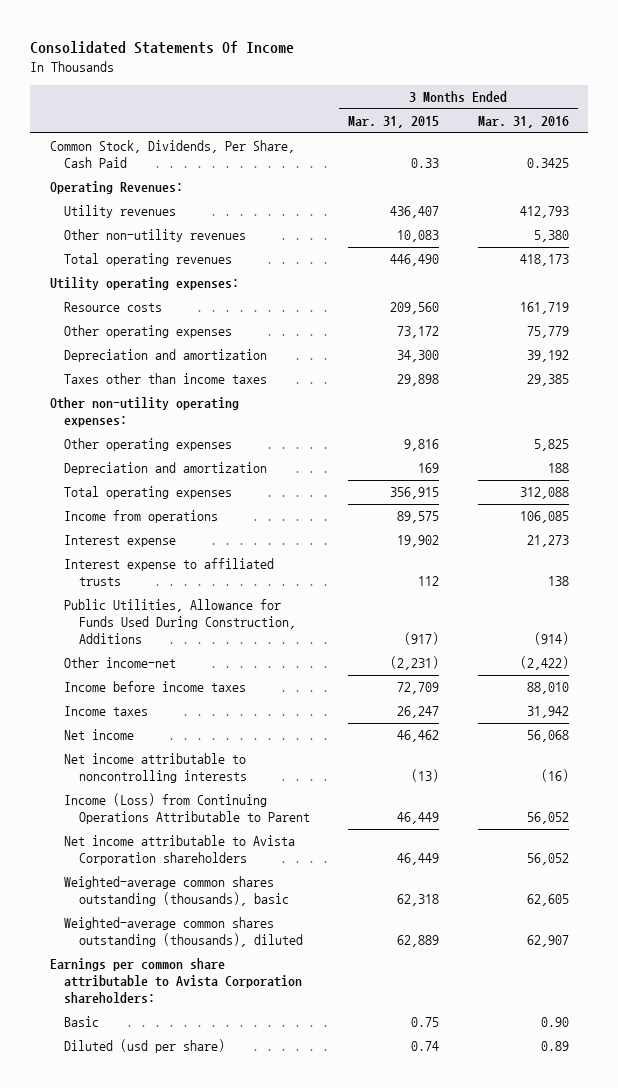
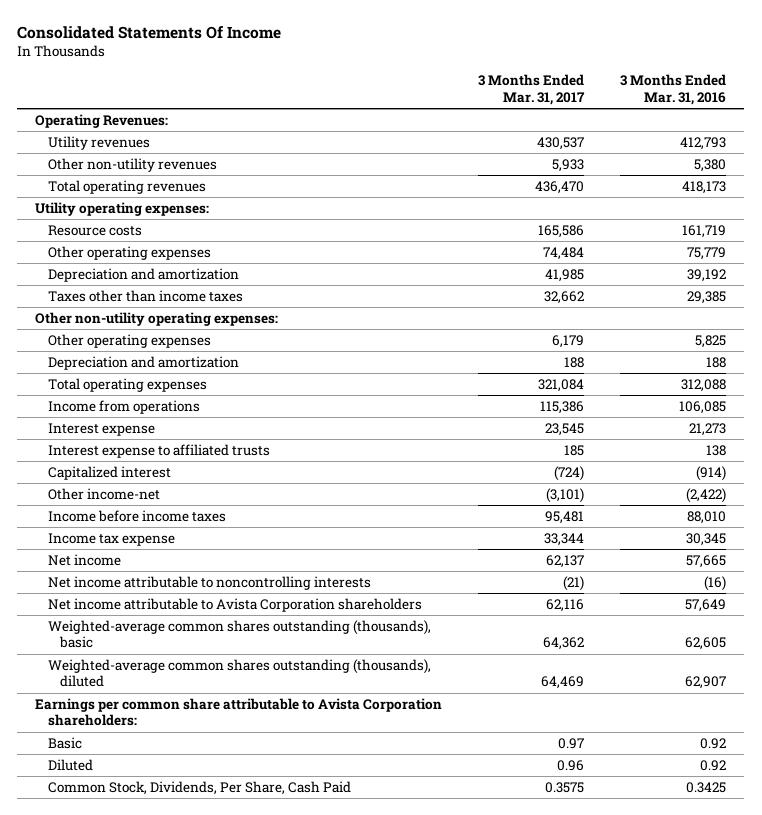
- | 3 Months Ended Mar. 31, 2015 | 3 Months Ended Mar. 31, 2016
+ | 3 Months Ended Mar. 31, 2017 | 3 Months Ended Mar. 31, 2016
- Public Utilities, Allowance for Funds Used During Construction, Additions | (917) | (914)
+ Capitalized interest | (724) | (914)
- Income taxes | 26,247 | 31,942
- Net income | 46,462 | 56,068
+ Income tax expense | 33,344 | 30,345
+ Net income | 62,137 | 57,665
- Income (Loss) from Continuing Operations Attributable to Parent | 46,449 | 56,052
- Net income attributable to Avista Corporation shareholders | 46,449 | 56,052
+ Net income attributable to Avista Corporation shareholders | 62,116 | 57,649
- Basic | 0.75 | 0.90
- Diluted (usd per share) | 0.74 | 0.89
+ Basic | 0.97 | 0.92
+ Diluted | 0.96 | 0.92
moved down: Common Stock, Dividends, Per Share, Cash Paid | 0.3575 | 0.3425

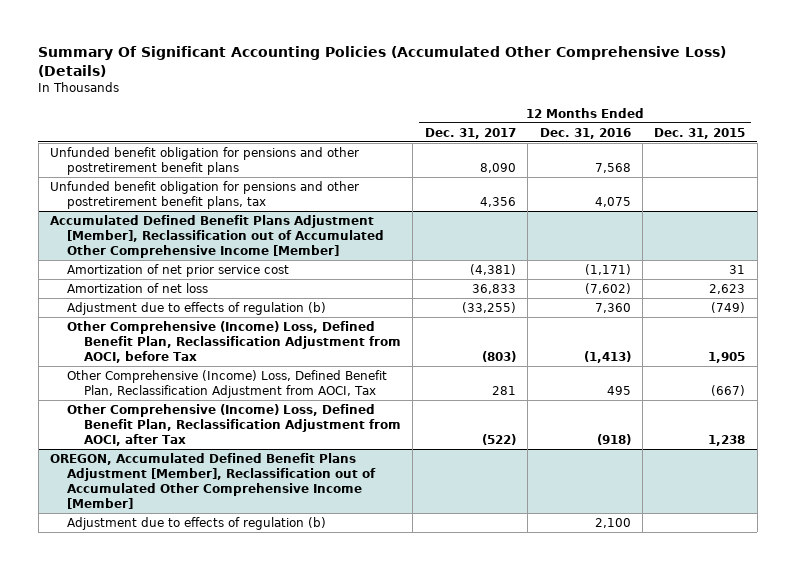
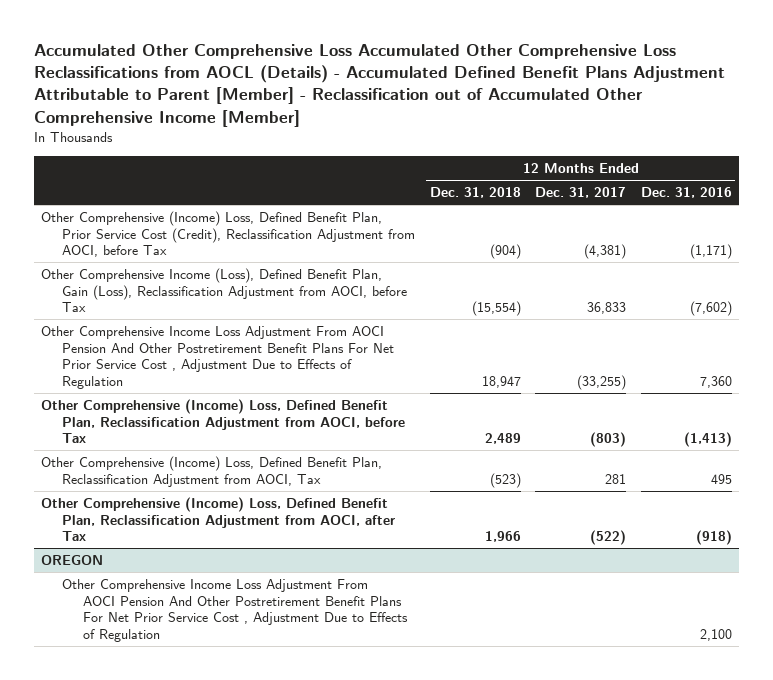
- Summary Of Significant Accounting Policies (Accumulated Other Comprehensive Loss) (Details)
+ Accumulated Other Comprehensive Loss Accumulated Other Comprehensive Loss Reclassifications from AOCL (Details) - Accumulated Defined Benefit Plans Adjustment Attributable to Parent [Member] - Reclassification out of Accumulated Other Comprehensive Income [Member]
- | 12 Months Ended Dec. 31, 2017 | 12 Months Ended Dec. 31, 2016 | 12 Months Ended Dec. 31, 2015
+ | 12 Months Ended Dec. 31, 2018 | 12 Months Ended Dec. 31, 2017 | 12 Months Ended Dec. 31, 2016
- Unfunded benefit obligation for pensions and other postretirement benefit plans | 8,090 | 7,568 |
- Unfunded benefit obligation for pensions and other postretirement benefit plans, tax | 4,356 | 4,075 |
- Accumulated Defined Benefit Plans Adjustment [Member], Reclassification out of Accumulated Other Comprehensive Income [Member]
- Amortization of net prior service cost | (4,381) | (1,171) | 31
- Amortization of net loss | 36,833 | (7,602) | 2,623
- Adjustment due to effects of regulation (b) | (33,255) | 7,360 | (749)
+ Other Comprehensive (Income) Loss, Defined Benefit Plan, Prior Service Cost (Credit), Reclassification Adjustment from AOCI, before Tax | (904) | (4,381) | (1,171)
+ Other Comprehensive Income (Loss), Defined Benefit Plan, Gain (Loss), Reclassification Adjustment from AOCI, before Tax | (15,554) | 36,833 | (7,602)
+ Other Comprehensive Income Loss Adjustment From AOCI Pension And Other Postretirement Benefit Plans For Net Prior Service Cost , Adjustment Due to Effects of Regulation | 18,947 | (33,255) | 7,360
- OREGON, Accumulated Defined Benefit Plans Adjustment [Member], Reclassification out of Accumulated Other Comprehensive Income [Member]
- Adjustment due to effects of regulation (b) | | 2,100 |
+ OREGON
+ Other Comprehensive Income Loss Adjustment From AOCI Pension And Other Postretirement Benefit Plans For Net Prior Service Cost , Adjustment Due to Effects of Regulation | | | 2,100

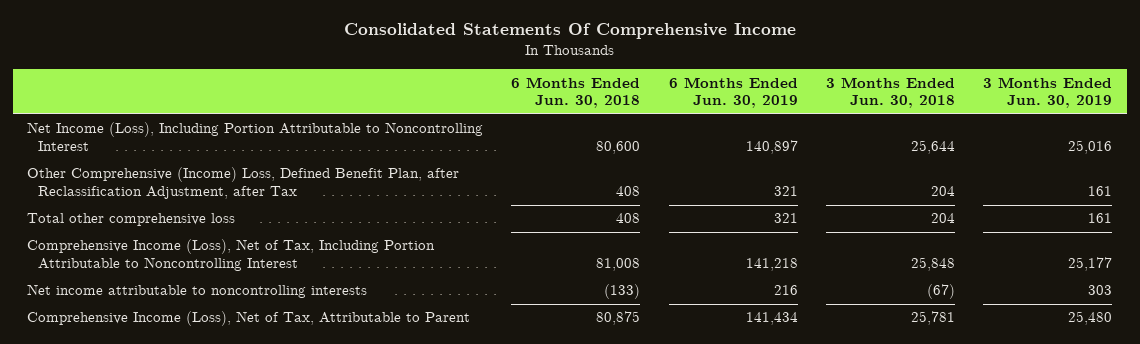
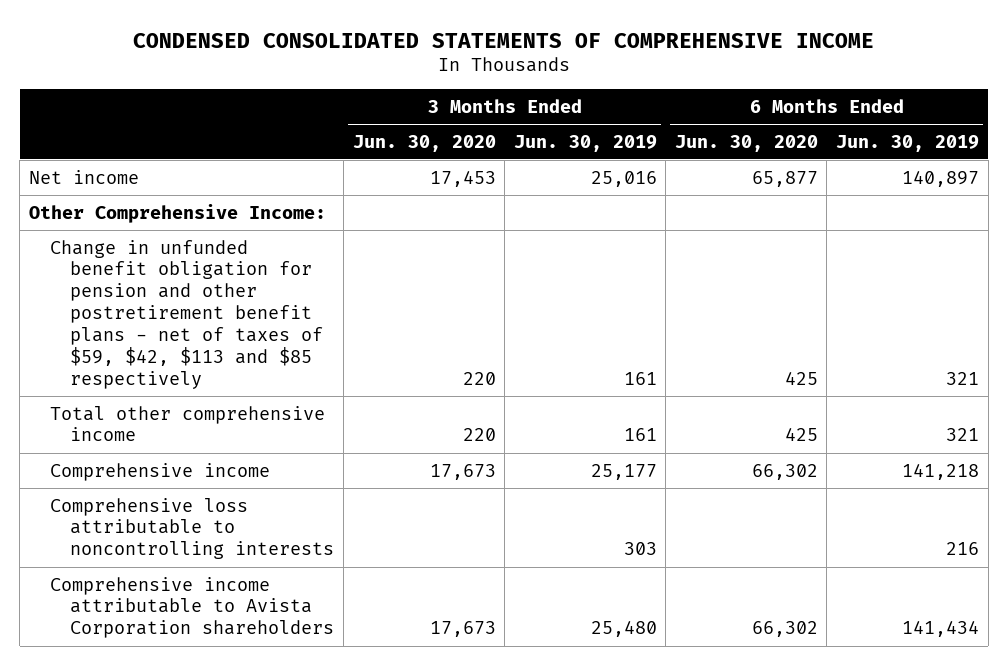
- Consolidated Statements Of Comprehensive Income
+ CONDENSED CONSOLIDATED STATEMENTS OF COMPREHENSIVE INCOME
- | 6 Months Ended Jun. 30, 2018 | 6 Months Ended Jun. 30, 2019 | 3 Months Ended Jun. 30, 2018 | 3 Months Ended Jun. 30, 2019
+ | 3 Months Ended Jun. 30, 2020 | 3 Months Ended Jun. 30, 2019 | 6 Months Ended Jun. 30, 2020 | 6 Months Ended Jun. 30, 2019
- Net Income (Loss), Including Portion Attributable to Noncontrolling Interest | 80,600 | 140,897 | 25,644 | 25,016
- Other Comprehensive (Income) Loss, Defined Benefit Plan, after Reclassification Adjustment, after Tax | 408 | 321 | 204 | 161
- Total other comprehensive loss | 408 | 321 | 204 | 161
- Comprehensive Income (Loss), Net of Tax, Including Portion Attributable to Noncontrolling Interest | 81,008 | 141,218 | 25,848 | 25,177
- Net income attributable to noncontrolling interests | (133) | 216 | (67) | 303
- Comprehensive Income (Loss), Net of Tax, Attributable to Parent | 80,875 | 141,434 | 25,781 | 25,480
+ Net income | 17,453 | 25,016 | 65,877 | 140,897
+ Other Comprehensive Income:
+ Change in unfunded benefit obligation for pension and other postretirement benefit plans - net of taxes of $59, $42, $113 and $85 respectively | 220 | 161 | 425 | 321
+ Total other comprehensive income | 220 | 161 | 425 | 321
+ Comprehensive income | 17,673 | 25,177 | 66,302 | 141,218
+ Comprehensive loss attributable to noncontrolling interests | | 303 | | 216
+ Comprehensive income attributable to Avista Corporation shareholders | 17,673 | 25,480 | 66,302 | 141,434

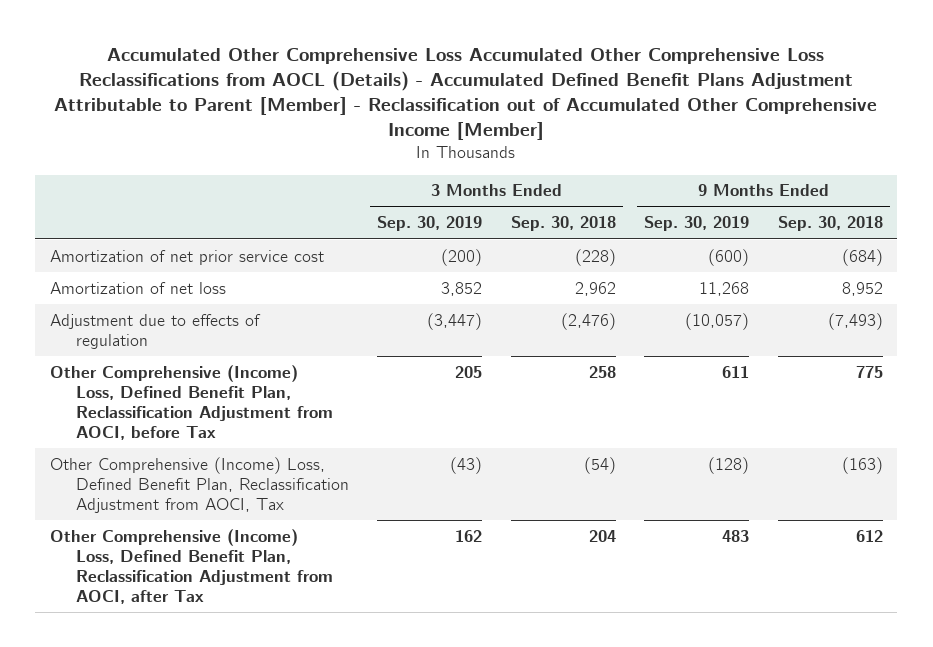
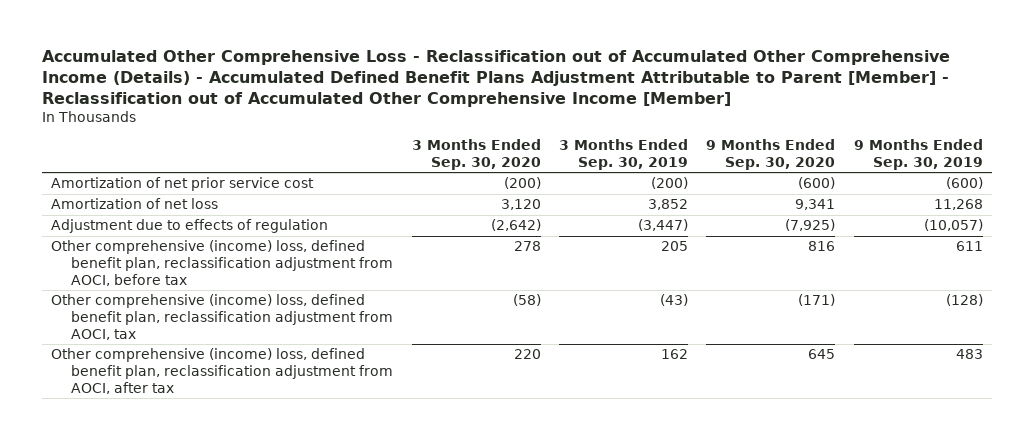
- Accumulated Other Comprehensive Loss Accumulated Other Comprehensive Loss Reclassifications from AOCL (Details) - Accumulated Defined Benefit Plans Adjustment Attributable to Parent [Member] - Reclassification out of Accumulated Other Comprehensive Income [Member]
+ Accumulated Other Comprehensive Loss - Reclassification out of Accumulated Other Comprehensive Income (Details) - Accumulated Defined Benefit Plans Adjustment Attributable to Parent [Member] - Reclassification out of Accumulated Other Comprehensive Income [Member]
- | 3 Months Ended Sep. 30, 2019 | 3 Months Ended Sep. 30, 2018 | 9 Months Ended Sep. 30, 2019 | 9 Months Ended Sep. 30, 2018
+ | 3 Months Ended Sep. 30, 2020 | 3 Months Ended Sep. 30, 2019 | 9 Months Ended Sep. 30, 2020 | 9 Months Ended Sep. 30, 2019
- Other Comprehensive (Income) Loss, Defined Benefit Plan, Reclassification Adjustment from AOCI, before Tax | 205 | 258 | 611 | 775
- Other Comprehensive (Income) Loss, Defined Benefit Plan, Reclassification Adjustment from AOCI, Tax | (43) | (54) | (128) | (163)
- Other Comprehensive (Income) Loss, Defined Benefit Plan, Reclassification Adjustment from AOCI, after Tax | 162 | 204 | 483 | 612
+ Other comprehensive (income) loss, defined benefit plan, reclassification adjustment from AOCI, before tax | 278 | 205 | 816 | 611
+ Other comprehensive (income) loss, defined benefit plan, reclassification adjustment from AOCI, tax | (58) | (43) | (171) | (128)
+ Other comprehensive (income) loss, defined benefit plan, reclassification adjustment from AOCI, after tax | 220 | 162 | 645 | 483

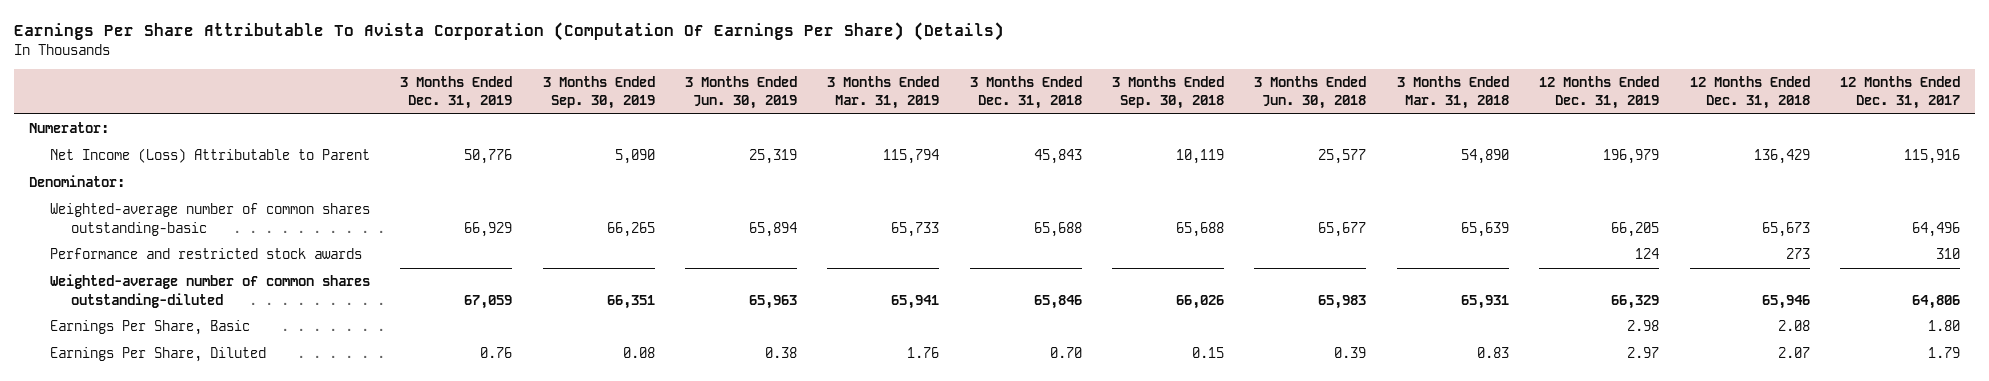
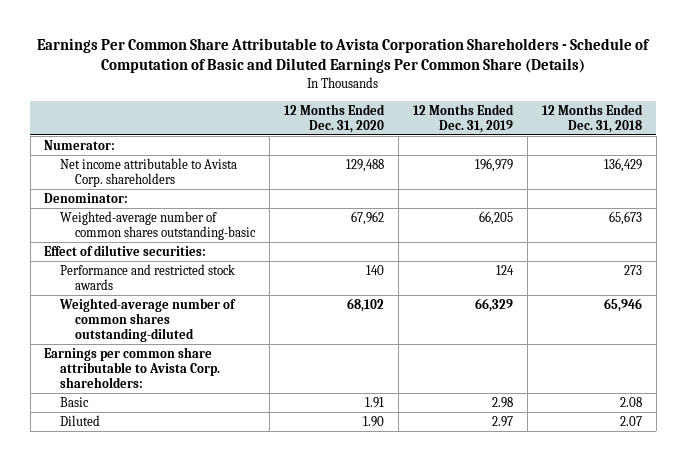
- Earnings Per Share Attributable To Avista Corporation (Computation Of Earnings Per Share) (Details)
+ Earnings Per Common Share Attributable to Avista Corporation Shareholders - Schedule of Computation of Basic and Diluted Earnings Per Common Share (Details)
- | 3 Months Ended Dec. 31, 2019 | 3 Months Ended Sep. 30, 2019 | 3 Months Ended Jun. 30, 2019 | 3 Months Ended Mar. 31, 2019 | 3 Months Ended Dec. 31, 2018 | 3 Months Ended Sep. 30, 2018 | 3 Months Ended Jun. 30, 2018 | 3 Months Ended Mar. 31, 2018 | 12 Months Ended Dec. 31, 2019 | 12 Months Ended Dec. 31, 2018 | 12 Months Ended Dec. 31, 2017
+ | 12 Months Ended Dec. 31, 2020 | 12 Months Ended Dec. 31, 2019 | 12 Months Ended Dec. 31, 2018
- Net Income (Loss) Attributable to Parent | 50,776 | 5,090 | 25,319 | 115,794 | 45,843 | 10,119 | 25,577 | 54,890 | 196,979 | 136,429 | 115,916
+ Net income attributable to Avista Corp. shareholders | 129,488 | 196,979 | 136,429
+ Effect of dilutive securities:
- Earnings Per Share, Basic | | | | | | | | | 2.98 | 2.08 | 1.80
- Earnings Per Share, Diluted | 0.76 | 0.08 | 0.38 | 1.76 | 0.70 | 0.15 | 0.39 | 0.83 | 2.97 | 2.07 | 1.79
+ Earnings per common share attributable to Avista Corp. shareholders:
+ Basic | 1.91 | 2.98 | 2.08
+ Diluted | 1.90 | 2.97 | 2.07

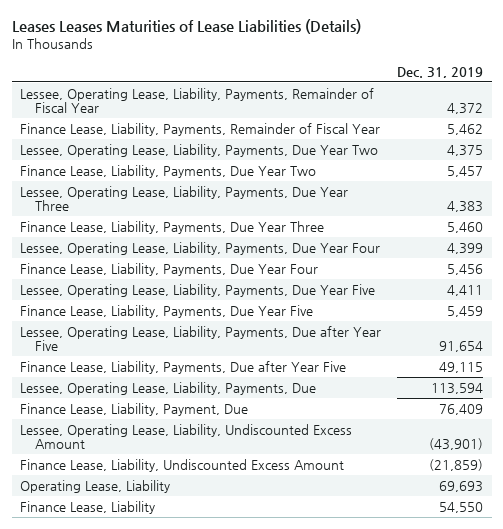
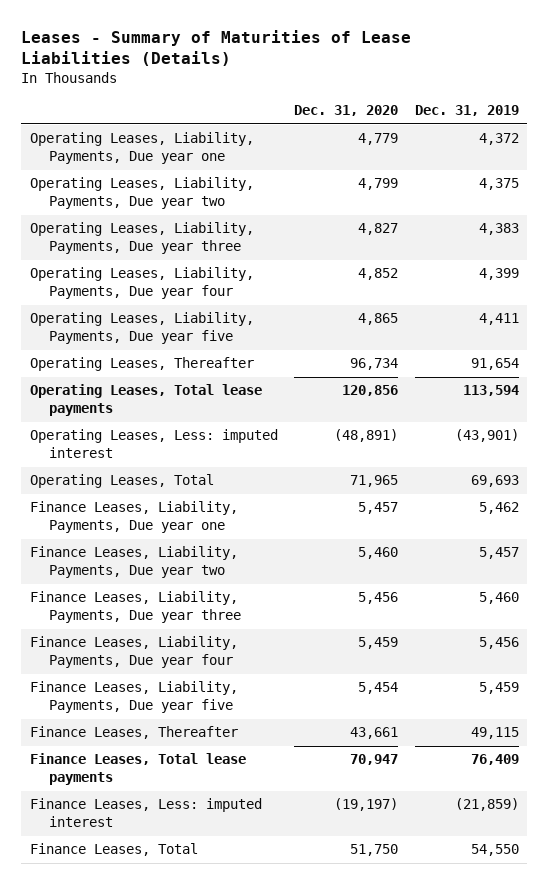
- Leases Leases Maturities of Lease Liabilities (Details)
+ Leases - Summary of Maturities of Lease Liabilities (Details)
- | Dec. 31, 2019
+ | Dec. 31, 2020 | Dec. 31, 2019
- Lessee, Operating Lease, Liability, Payments, Remainder of Fiscal Year | 4,372
- Finance Lease, Liability, Payments, Remainder of Fiscal Year | 5,462
- Lessee, Operating Lease, Liability, Payments, Due Year Two | 4,375
- Finance Lease, Liability, Payments, Due Year Two | 5,457
- Lessee, Operating Lease, Liability, Payments, Due Year Three | 4,383
- Finance Lease, Liability, Payments, Due Year Three | 5,460
- Lessee, Operating Lease, Liability, Payments, Due Year Four | 4,399
- Finance Lease, Liability, Payments, Due Year Four | 5,456
- Lessee, Operating Lease, Liability, Payments, Due Year Five | 4,411
- Finance Lease, Liability, Payments, Due Year Five | 5,459
- Lessee, Operating Lease, Liability, Payments, Due after Year Five | 91,654
- Finance Lease, Liability, Payments, Due after Year Five | 49,115
- Lessee, Operating Lease, Liability, Payments, Due | 113,594
- Finance Lease, Liability, Payment, Due | 76,409
- Lessee, Operating Lease, Liability, Undiscounted Excess Amount | (43,901)
- Finance Lease, Liability, Undiscounted Excess Amount | (21,859)
- Operating Lease, Liability | 69,693
- Finance Lease, Liability | 54,550
+ Operating Leases, Liability, Payments, Due year one | 4,779 | 4,372
+ Operating Leases, Liability, Payments, Due year two | 4,799 | 4,375
+ Operating Leases, Liability, Payments, Due year three | 4,827 | 4,383
+ Operating Leases, Liability, Payments, Due year four | 4,852 | 4,399
+ Operating Leases, Liability, Payments, Due year five | 4,865 | 4,411
+ Operating Leases, Thereafter | 96,734 | 91,654
+ Operating Leases, Total lease payments | 120,856 | 113,594
+ Operating Leases, Less: imputed interest | (48,891) | (43,901)
+ Operating Leases, Total | 71,965 | 69,693
+ Finance Leases, Liability, Payments, Due year one | 5,457 | 5,462
+ Finance Leases, Liability, Payments, Due year two | 5,460 | 5,457
+ Finance Leases, Liability, Payments, Due year three | 5,456 | 5,460
+ Finance Leases, Liability, Payments, Due year four | 5,459 | 5,456
+ Finance Leases, Liability, Payments, Due year five | 5,454 | 5,459
+ Finance Leases, Thereafter | 43,661 | 49,115
+ Finance Leases, Total lease payments | 70,947 | 76,409
+ Finance Leases, Less: imputed interest | (19,197) | (21,859)
+ Finance Leases, Total | 51,750 | 54,550

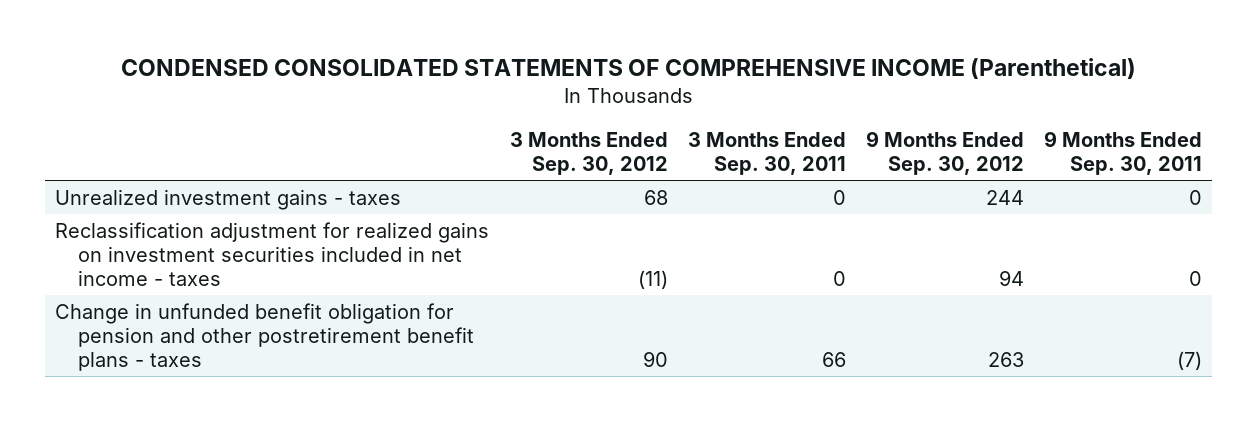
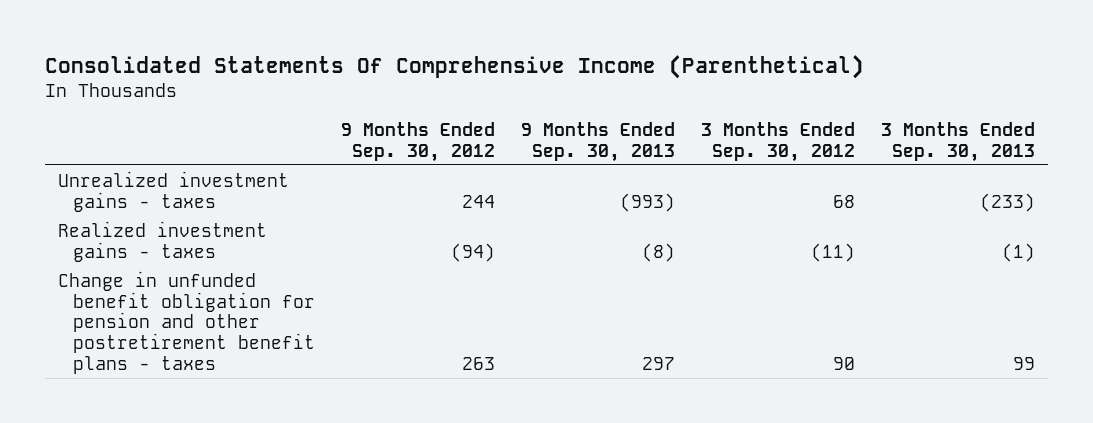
- CONDENSED CONSOLIDATED STATEMENTS OF COMPREHENSIVE INCOME (Parenthetical)
+ Consolidated Statements Of Comprehensive Income (Parenthetical)
- | 3 Months Ended Sep. 30, 2012 | 3 Months Ended Sep. 30, 2011 | 9 Months Ended Sep. 30, 2012 | 9 Months Ended Sep. 30, 2011
+ | 9 Months Ended Sep. 30, 2012 | 9 Months Ended Sep. 30, 2013 | 3 Months Ended Sep. 30, 2012 | 3 Months Ended Sep. 30, 2013
- Reclassification adjustment for realized gains on investment securities included in net income - taxes | (11) | 0 | 94 | 0
+ Realized investment gains - taxes | (94) | (8) | (11) | (1)

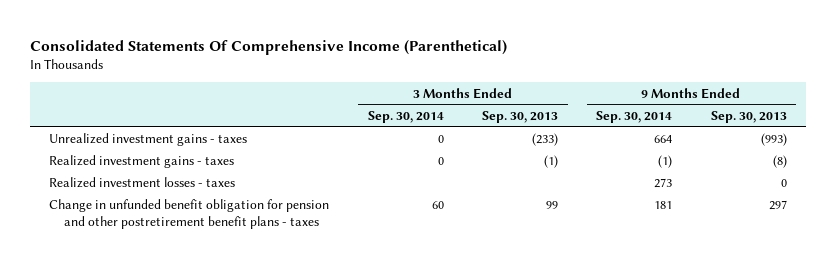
- | 9 Months Ended Sep. 30, 2012 | 9 Months Ended Sep. 30, 2013 | 3 Months Ended Sep. 30, 2012 | 3 Months Ended Sep. 30, 2013
+ | 3 Months Ended Sep. 30, 2014 | 3 Months Ended Sep. 30, 2013 | 9 Months Ended Sep. 30, 2014 | 9 Months Ended Sep. 30, 2013
+ Realized investment losses - taxes | | | 273 | 0

